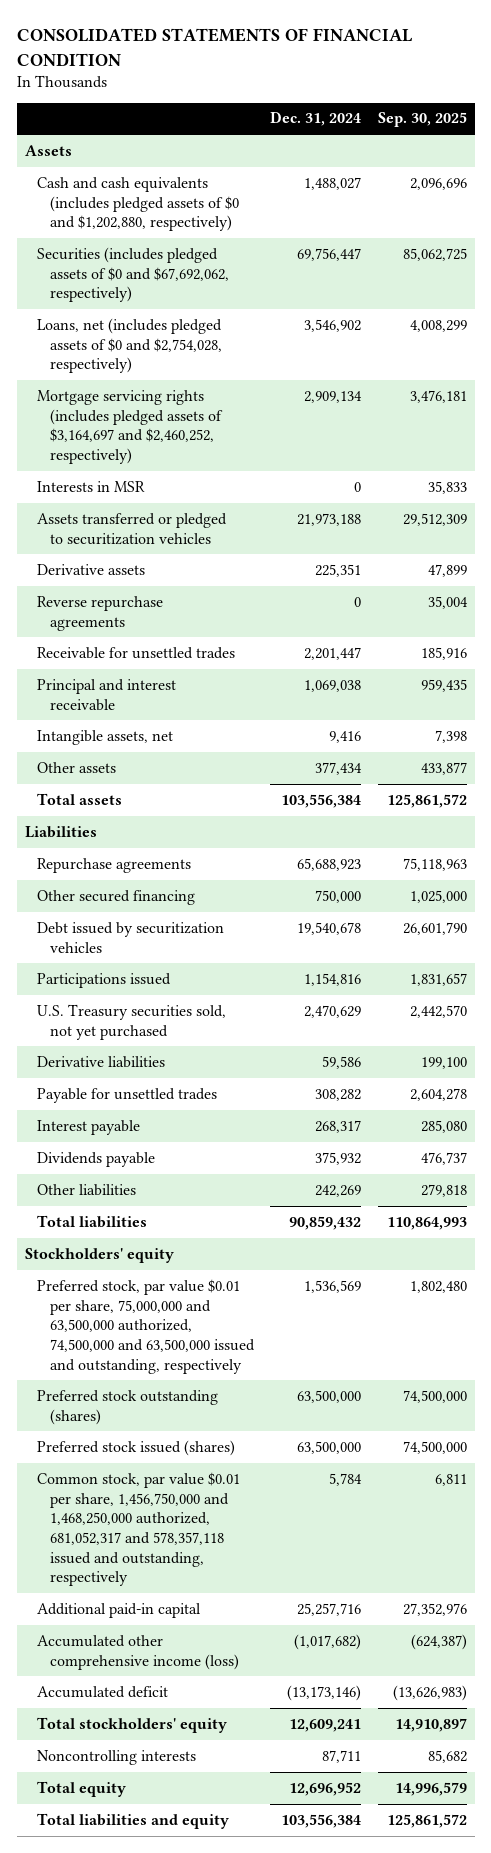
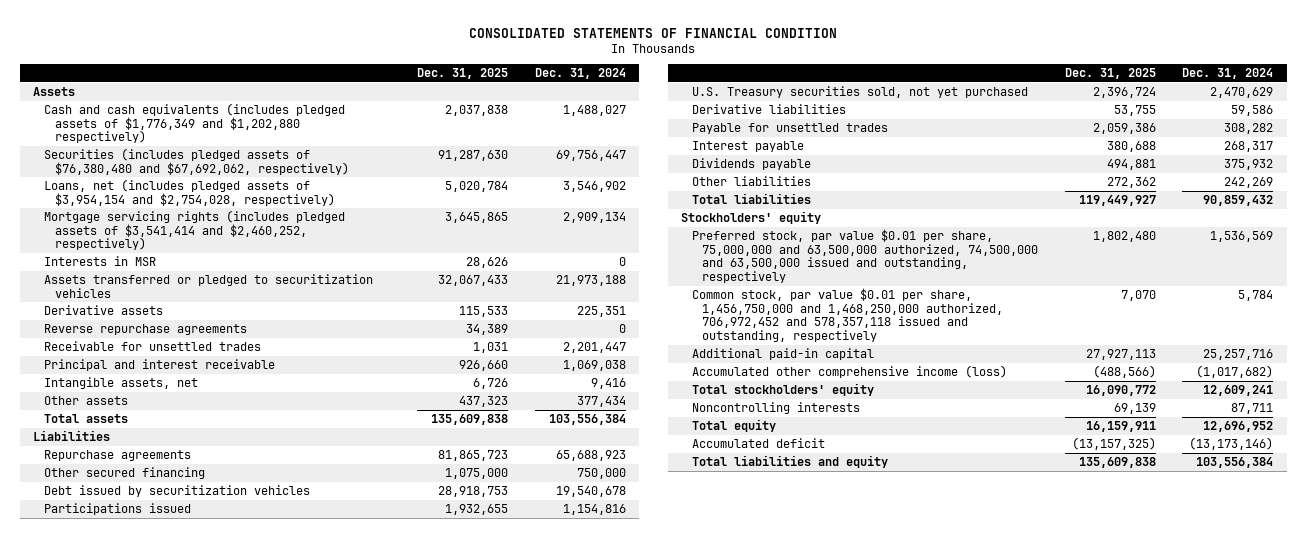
- | Dec. 31, 2024 | Sep. 30, 2025
+ | Dec. 31, 2025 | Dec. 31, 2024
- Cash and cash equivalents (includes pledged assets of $0 and $1,202,880, respectively) | 1,488,027 | 2,096,696
- Securities (includes pledged assets of $0 and $67,692,062, respectively) | 69,756,447 | 85,062,725
- Loans, net (includes pledged assets of $0 and $2,754,028, respectively) | 3,546,902 | 4,008,299
- Mortgage servicing rights (includes pledged assets of $3,164,697 and $2,460,252, respectively) | 2,909,134 | 3,476,181
+ Cash and cash equivalents (includes pledged assets of $1,776,349 and $1,202,880 respectively) | 2,037,838 | 1,488,027
+ Securities (includes pledged assets of $76,380,480 and $67,692,062, respectively) | 91,287,630 | 69,756,447
+ Loans, net (includes pledged assets of $3,954,154 and $2,754,028, respectively) | 5,020,784 | 3,546,902
+ Mortgage servicing rights (includes pledged assets of $3,541,414 and $2,460,252, respectively) | 3,645,865 | 2,909,134
- Preferred stock outstanding (shares) | 63,500,000 | 74,500,000
- Preferred stock issued (shares) | 63,500,000 | 74,500,000
- Common stock, par value $0.01 per share, 1,456,750,000 and 1,468,250,000 authorized, 681,052,317 and 578,357,118 issued and outstanding, respectively | 5,784 | 6,811
+ Common stock, par value $0.01 per share, 1,456,750,000 and 1,468,250,000 authorized, 706,972,452 and 578,357,118 issued and outstanding, respectively | 7,070 | 5,784
moved down: Accumulated deficit | (13,157,325) | (13,173,146)

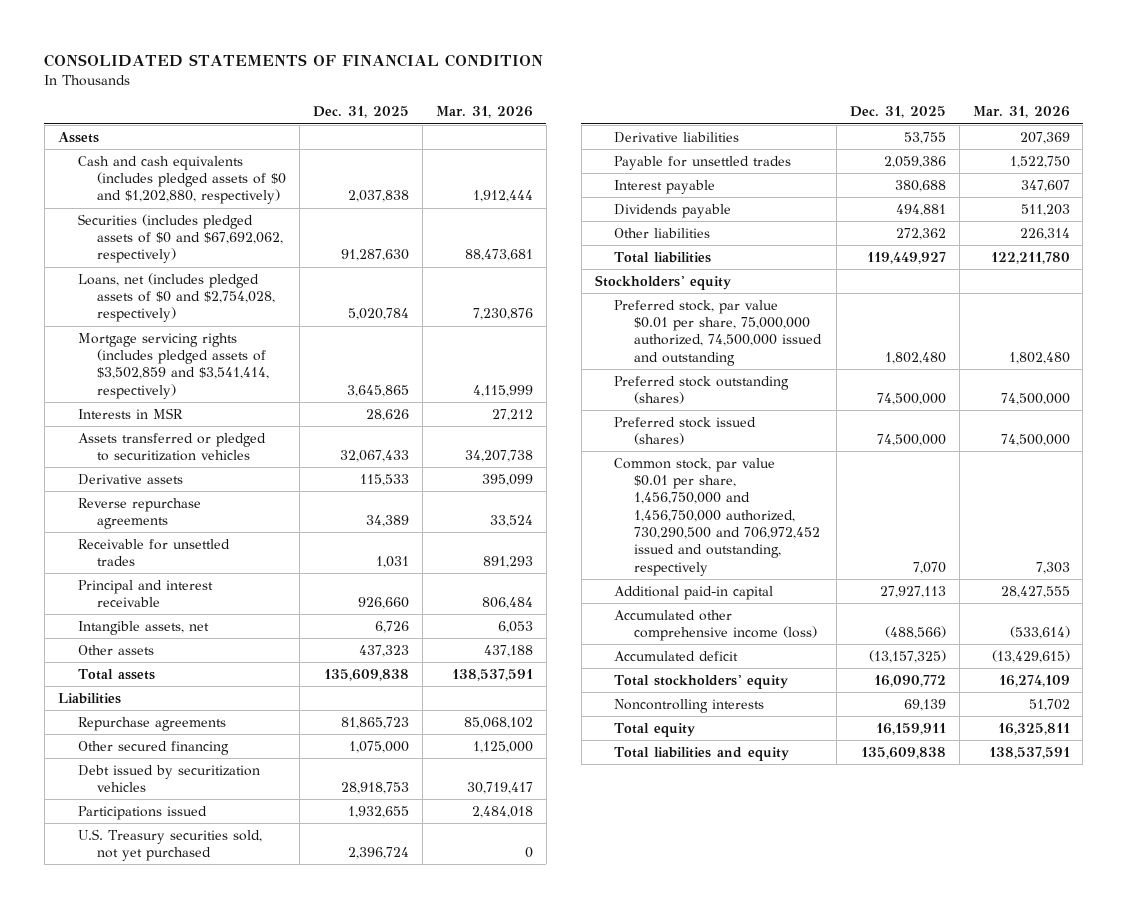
- | Dec. 31, 2025 | Dec. 31, 2024
+ | Dec. 31, 2025 | Mar. 31, 2026
- Cash and cash equivalents (includes pledged assets of $1,776,349 and $1,202,880 respectively) | 2,037,838 | 1,488,027
- Securities (includes pledged assets of $76,380,480 and $67,692,062, respectively) | 91,287,630 | 69,756,447
- Loans, net (includes pledged assets of $3,954,154 and $2,754,028, respectively) | 5,020,784 | 3,546,902
- Mortgage servicing rights (includes pledged assets of $3,541,414 and $2,460,252, respectively) | 3,645,865 | 2,909,134
+ Cash and cash equivalents (includes pledged assets of $0 and $1,202,880, respectively) | 2,037,838 | 1,912,444
+ Securities (includes pledged assets of $0 and $67,692,062, respectively) | 91,287,630 | 88,473,681
+ Loans, net (includes pledged assets of $0 and $2,754,028, respectively) | 5,020,784 | 7,230,876
+ Mortgage servicing rights (includes pledged assets of $3,502,859 and $3,541,414, respectively) | 3,645,865 | 4,115,999
- Preferred stock, par value $0.01 per share, 75,000,000 and 63,500,000 authorized, 74,500,000 and 63,500,000 issued and outstanding, respectively | 1,802,480 | 1,536,569
- Common stock, par value $0.01 per share, 1,456,750,000 and 1,468,250,000 authorized, 706,972,452 and 578,357,118 issued and outstanding, respectively | 7,070 | 5,784
+ Preferred stock, par value $0.01 per share, 75,000,000 authorized, 74,500,000 issued and outstanding | 1,802,480 | 1,802,480
+ Preferred stock outstanding (shares) | 74,500,000 | 74,500,000
+ Preferred stock issued (shares) | 74,500,000 | 74,500,000
+ Common stock, par value $0.01 per share, 1,456,750,000 and 1,456,750,000 authorized, 730,290,500 and 706,972,452 issued and outstanding, respectively | 7,070 | 7,303
moved up: Accumulated deficit | (13,157,325) | (13,429,615)

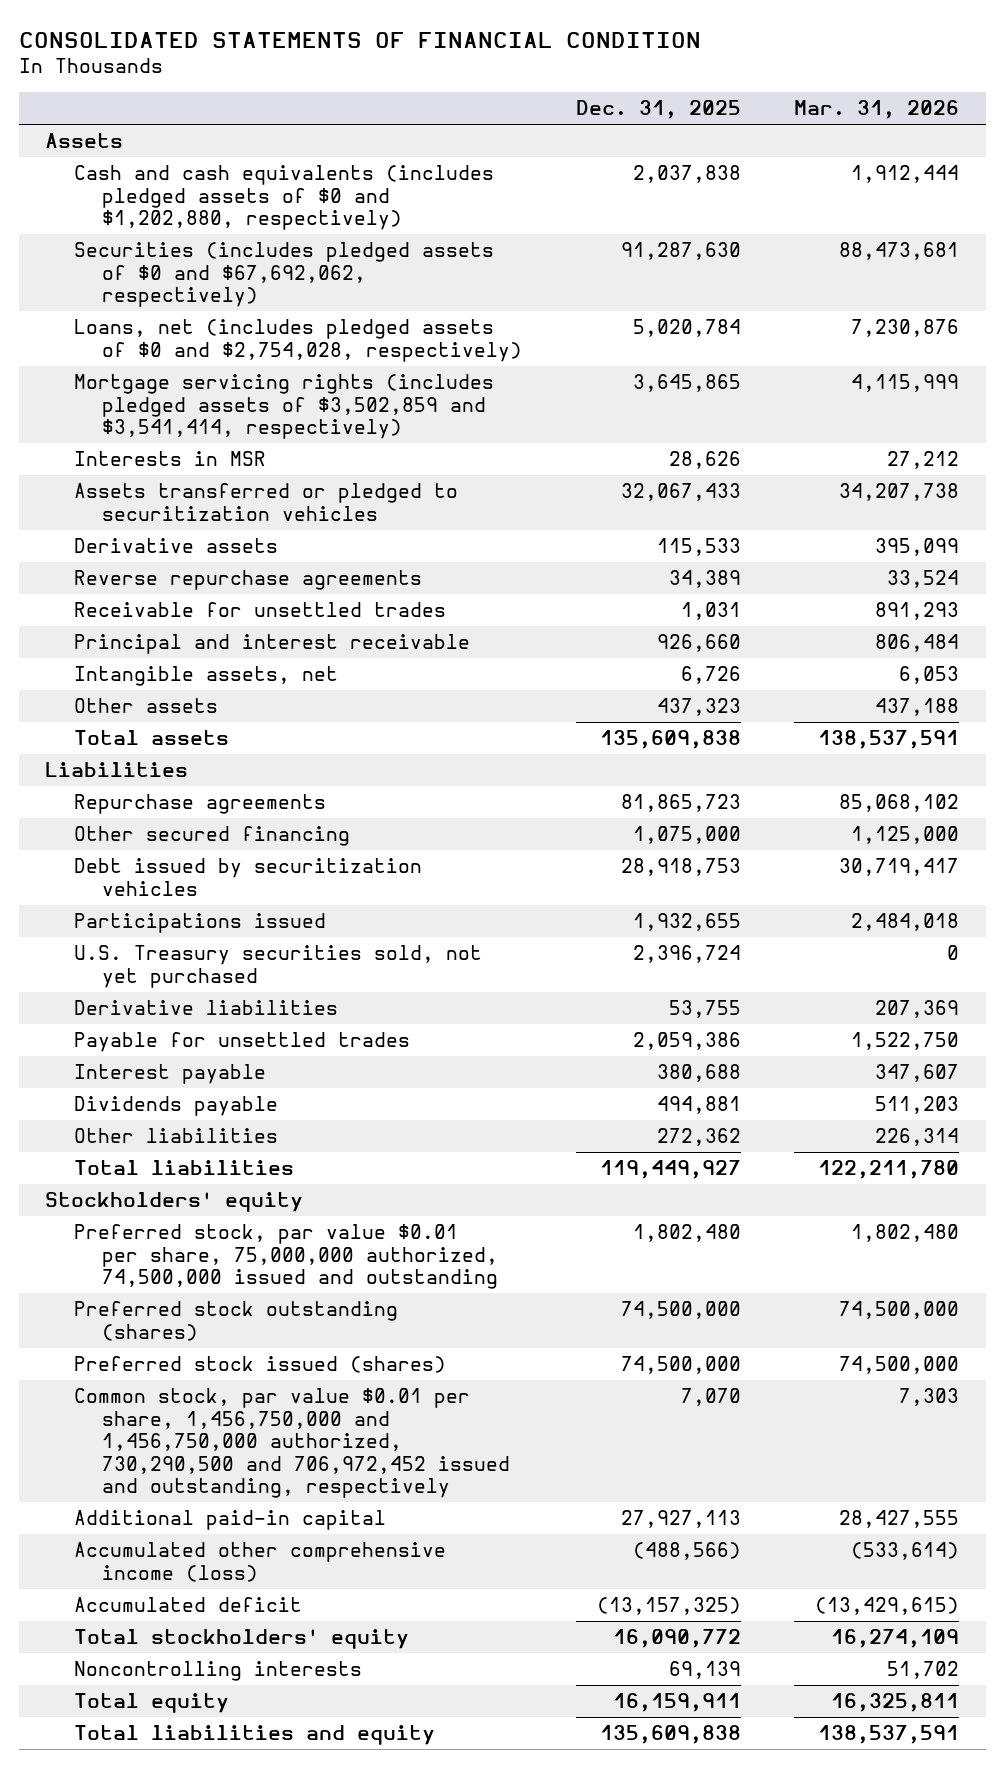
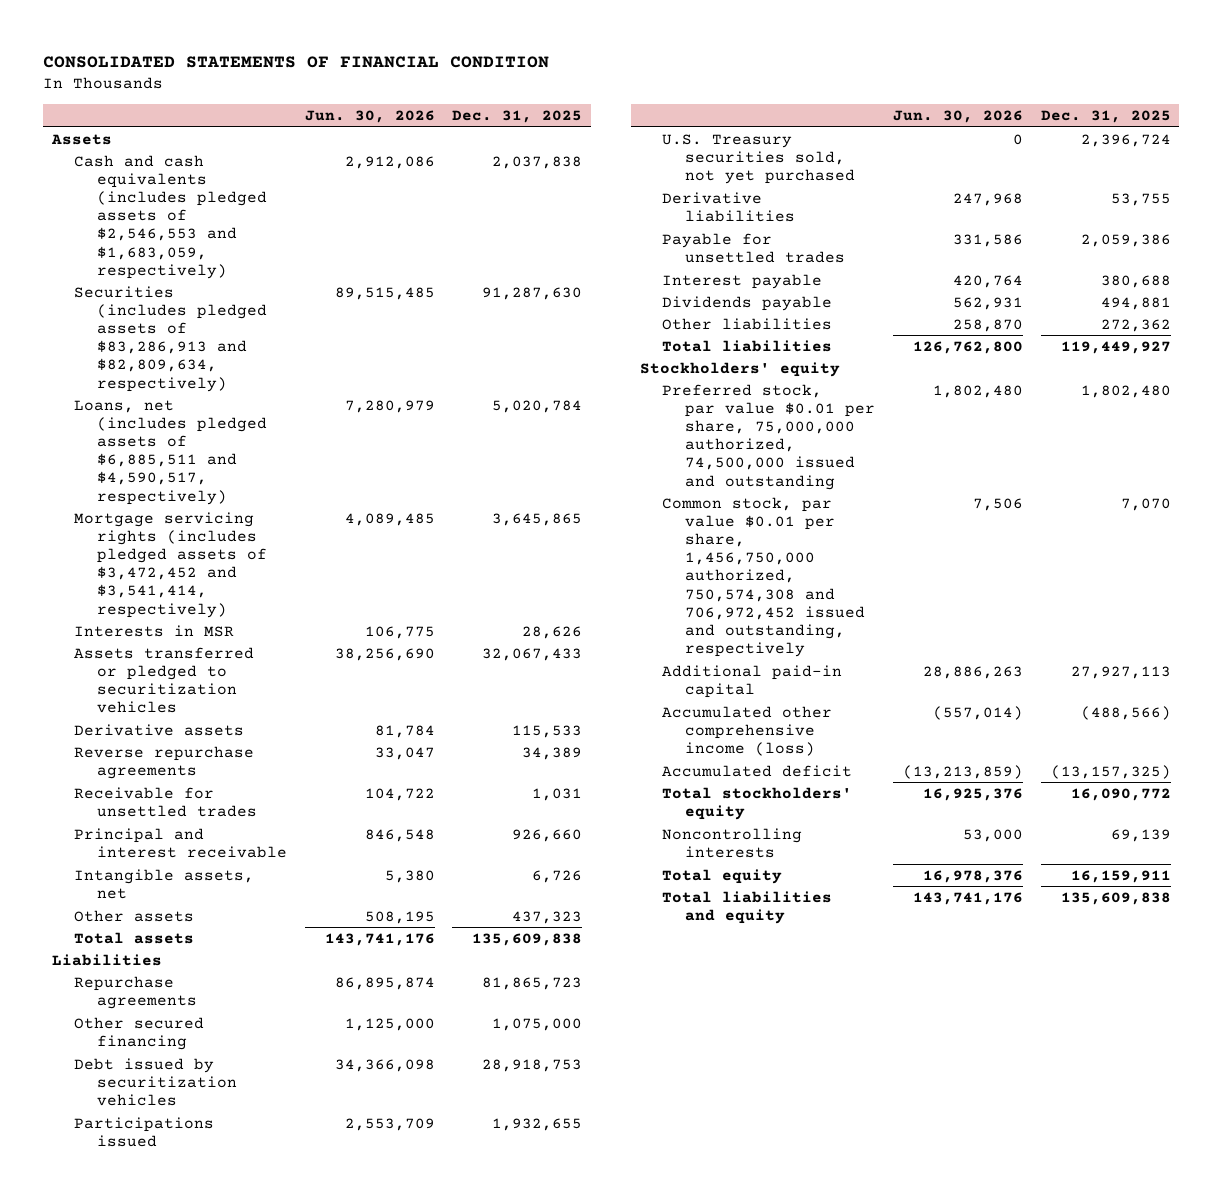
- | Dec. 31, 2025 | Mar. 31, 2026
+ | Jun. 30, 2026 | Dec. 31, 2025
- Cash and cash equivalents (includes pledged assets of $0 and $1,202,880, respectively) | 2,037,838 | 1,912,444
- Securities (includes pledged assets of $0 and $67,692,062, respectively) | 91,287,630 | 88,473,681
- Loans, net (includes pledged assets of $0 and $2,754,028, respectively) | 5,020,784 | 7,230,876
- Mortgage servicing rights (includes pledged assets of $3,502,859 and $3,541,414, respectively) | 3,645,865 | 4,115,999
+ Cash and cash equivalents (includes pledged assets of $2,546,553 and $1,683,059, respectively) | 2,912,086 | 2,037,838
+ Securities (includes pledged assets of $83,286,913 and $82,809,634, respectively) | 89,515,485 | 91,287,630
+ Loans, net (includes pledged assets of $6,885,511 and $4,590,517, respectively) | 7,280,979 | 5,020,784
+ Mortgage servicing rights (includes pledged assets of $3,472,452 and $3,541,414, respectively) | 4,089,485 | 3,645,865
- Preferred stock outstanding (shares) | 74,500,000 | 74,500,000
- Preferred stock issued (shares) | 74,500,000 | 74,500,000
- Common stock, par value $0.01 per share, 1,456,750,000 and 1,456,750,000 authorized, 730,290,500 and 706,972,452 issued and outstanding, respectively | 7,070 | 7,303
+ Common stock, par value $0.01 per share, 1,456,750,000 authorized, 750,574,308 and 706,972,452 issued and outstanding, respectively | 7,506 | 7,070

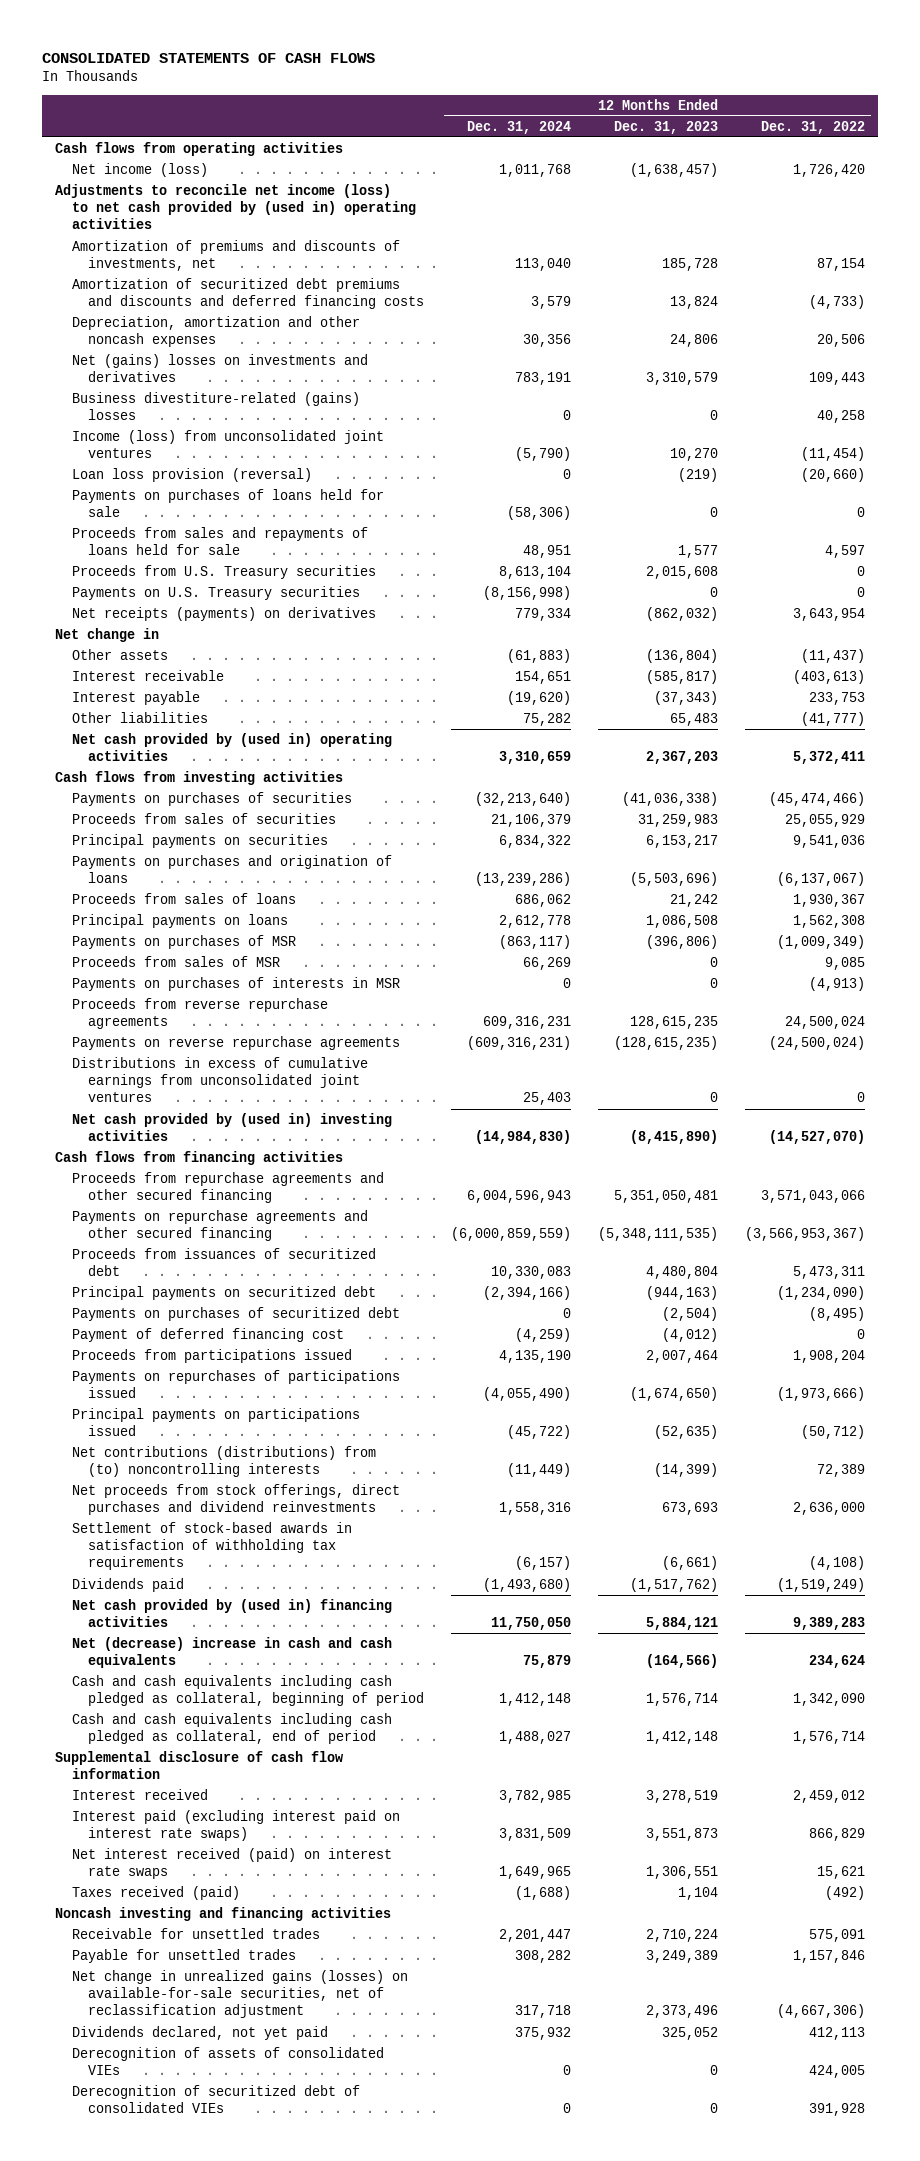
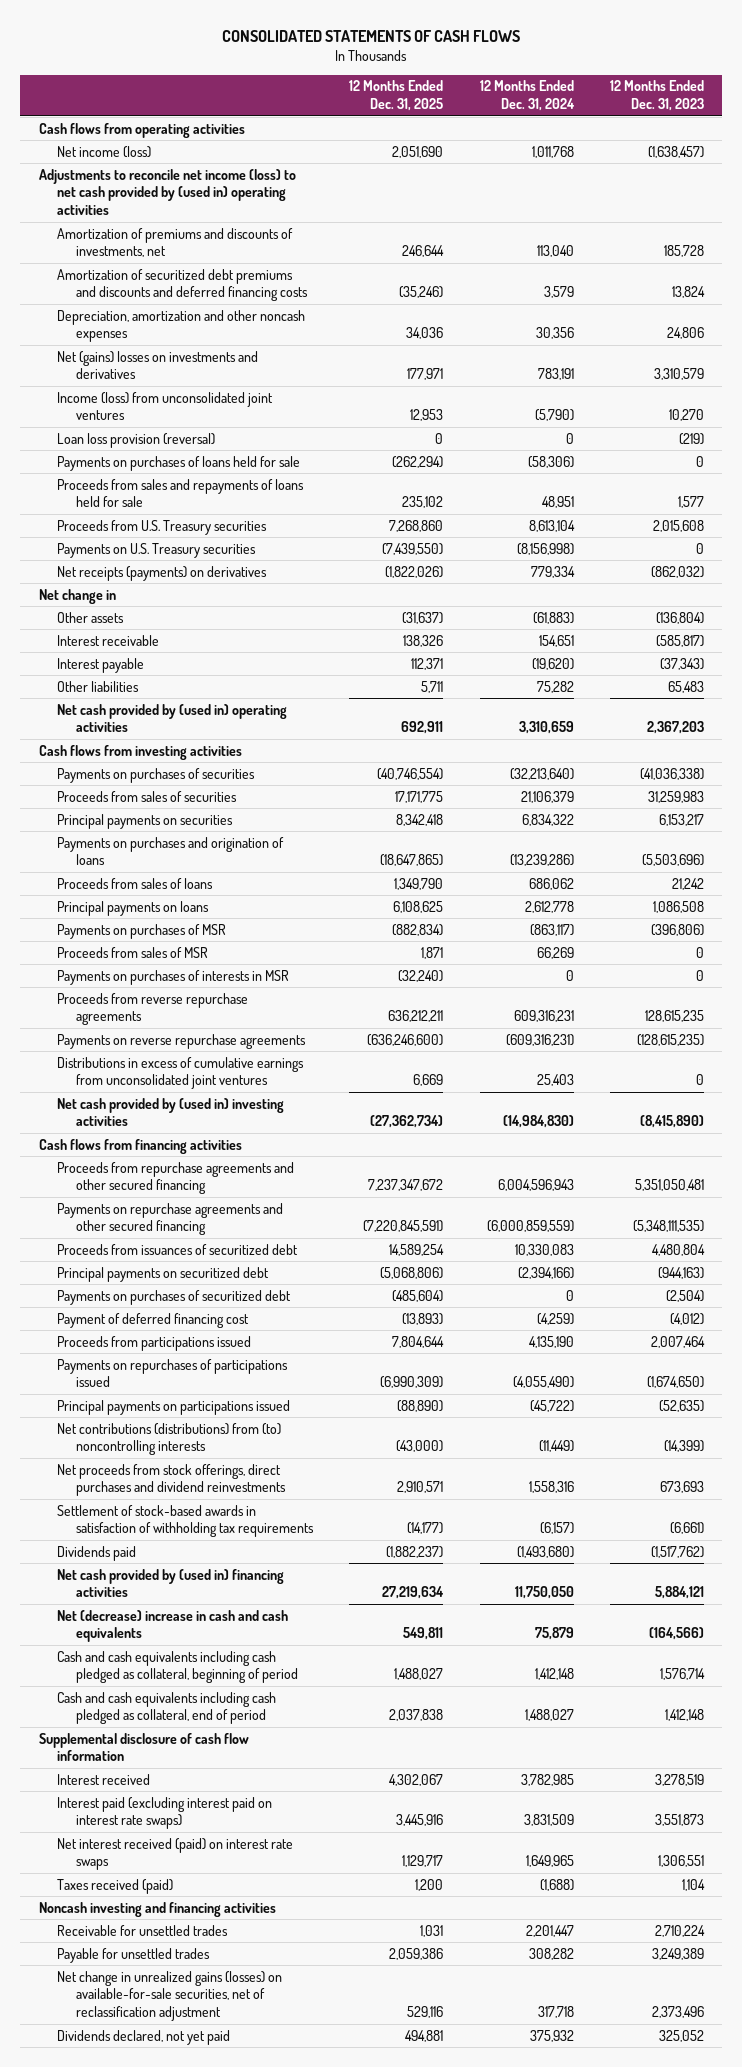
- | 12 Months Ended Dec. 31, 2024 | 12 Months Ended Dec. 31, 2023 | 12 Months Ended Dec. 31, 2022
+ | 12 Months Ended Dec. 31, 2025 | 12 Months Ended Dec. 31, 2024 | 12 Months Ended Dec. 31, 2023
- Business divestiture-related (gains) losses | 0 | 0 | 40,258
- Derecognition of assets of consolidated VIEs | 0 | 0 | 424,005
- Derecognition of securitized debt of consolidated VIEs | 0 | 0 | 391,928

